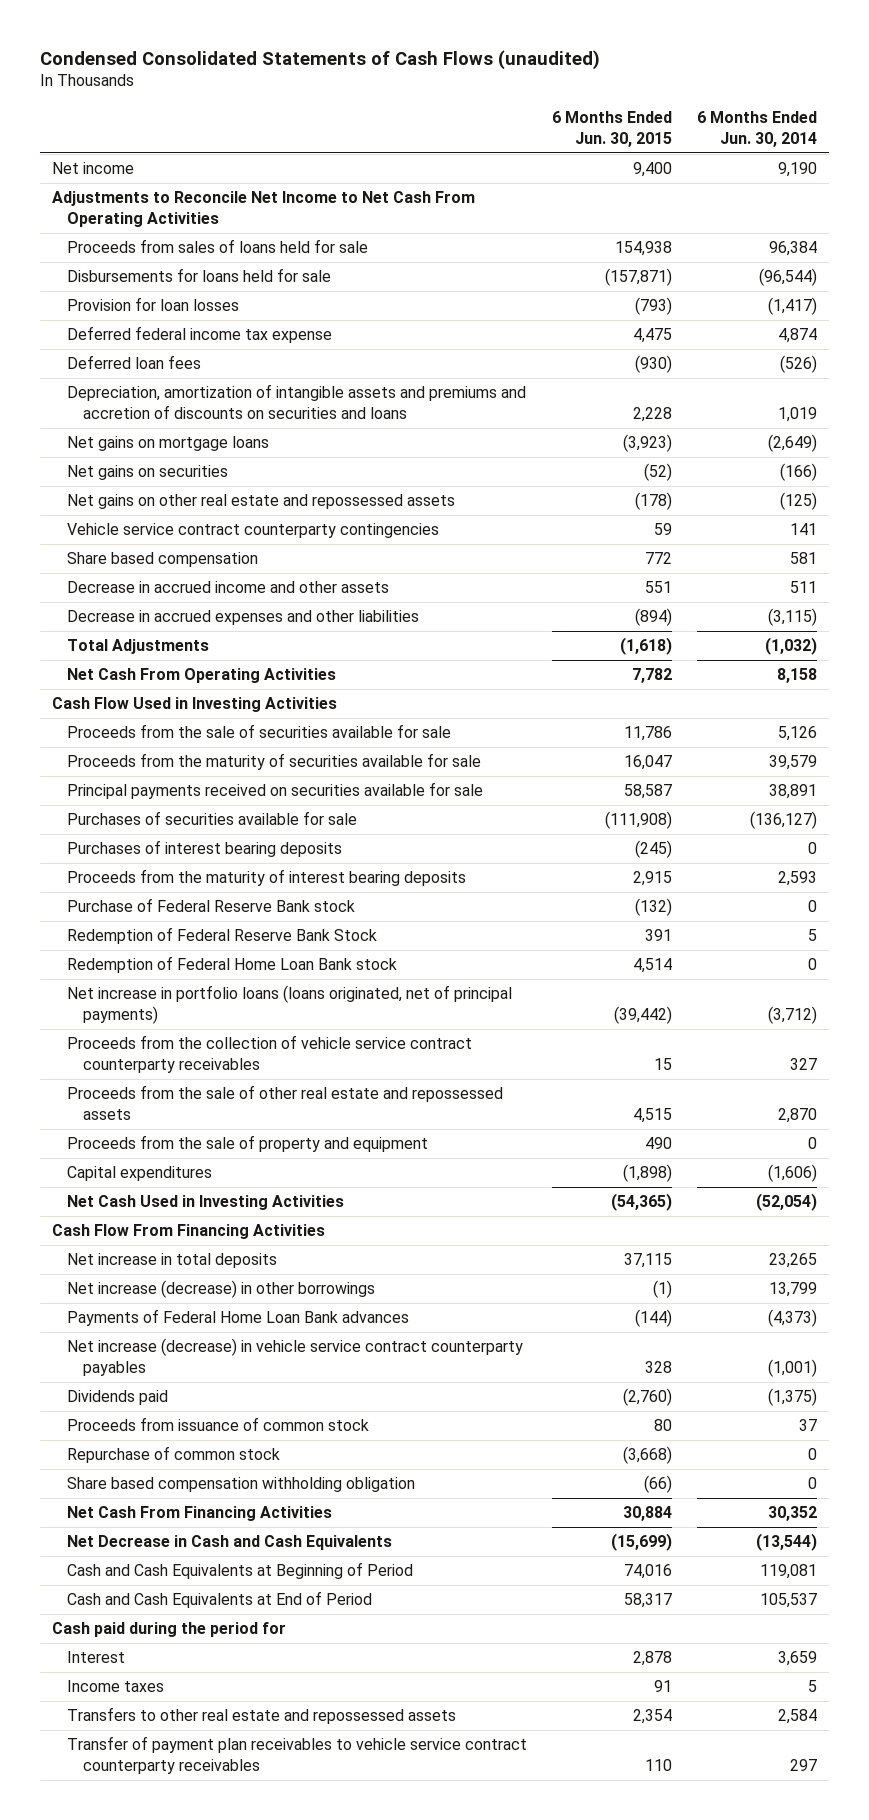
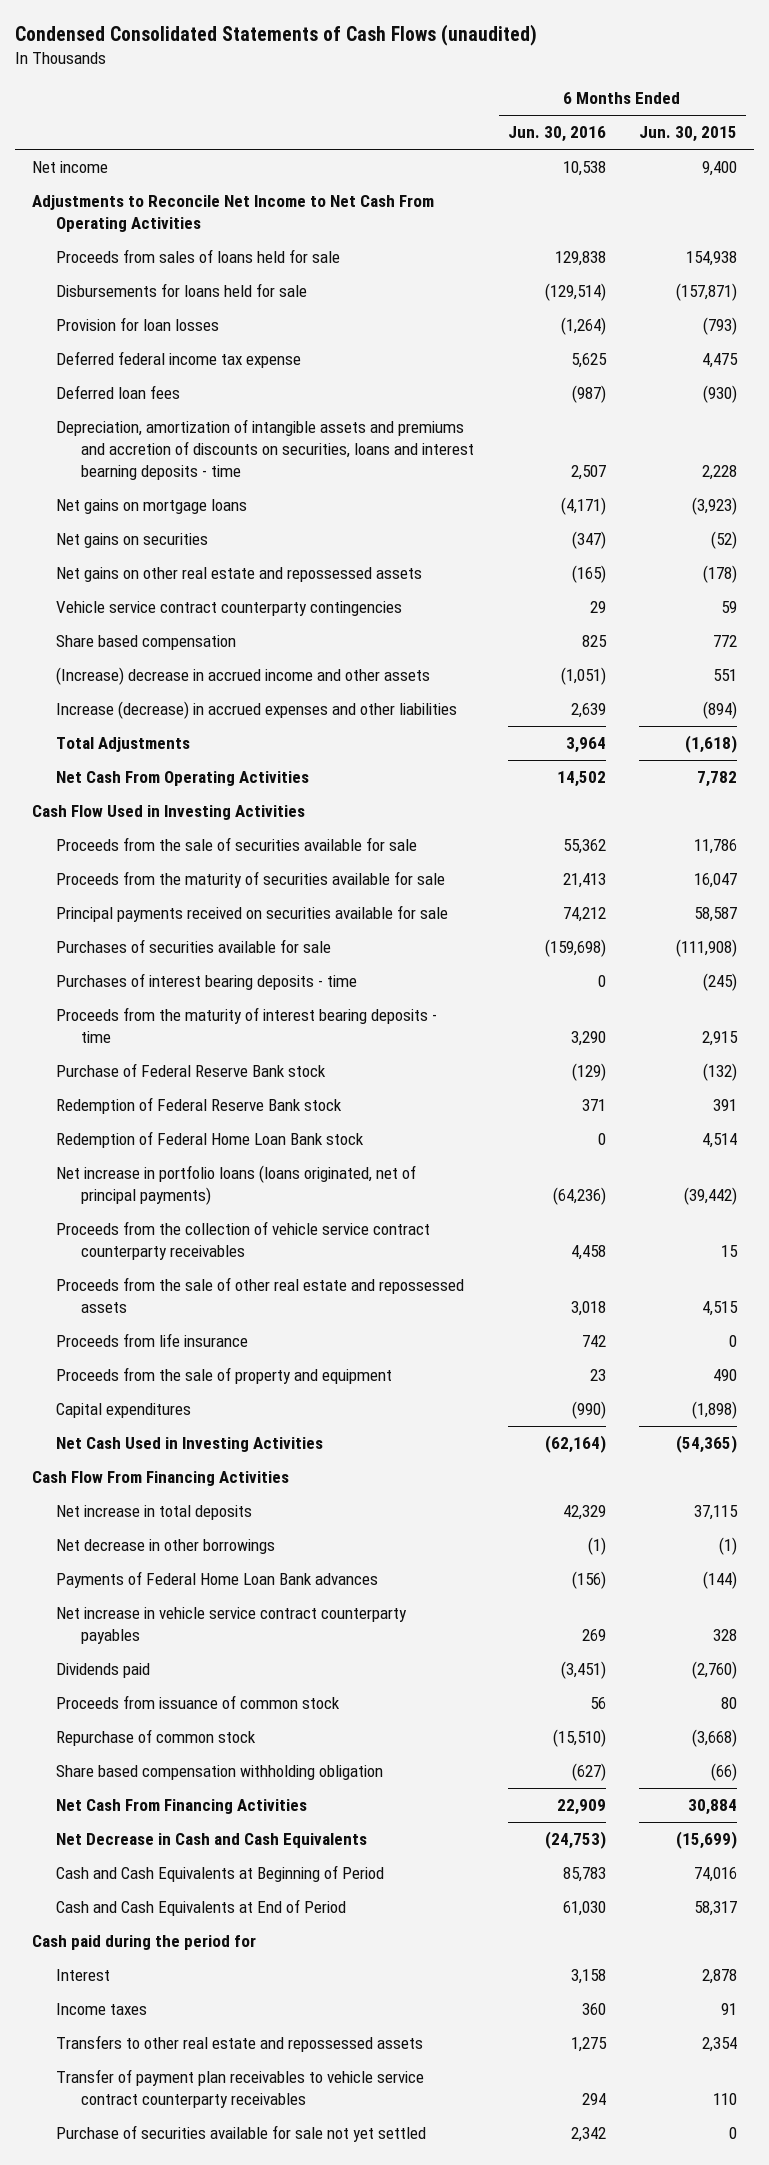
- | 6 Months Ended Jun. 30, 2015 | 6 Months Ended Jun. 30, 2014
+ | 6 Months Ended Jun. 30, 2016 | 6 Months Ended Jun. 30, 2015
- Depreciation, amortization of intangible assets and premiums and accretion of discounts on securities and loans | 2,228 | 1,019
+ Depreciation, amortization of intangible assets and premiums and accretion of discounts on securities, loans and interest bearning deposits - time | 2,507 | 2,228
- Decrease in accrued income and other assets | 551 | 511
- Decrease in accrued expenses and other liabilities | (894) | (3,115)
+ (Increase) decrease in accrued income and other assets | (1,051) | 551
+ Increase (decrease) in accrued expenses and other liabilities | 2,639 | (894)
- Purchases of interest bearing deposits | (245) | 0
- Proceeds from the maturity of interest bearing deposits | 2,915 | 2,593
+ Purchases of interest bearing deposits - time | 0 | (245)
+ Proceeds from the maturity of interest bearing deposits - time | 3,290 | 2,915
- Redemption of Federal Reserve Bank Stock | 391 | 5
+ Redemption of Federal Reserve Bank stock | 371 | 391
+ Proceeds from life insurance | 742 | 0
- Net increase (decrease) in other borrowings | (1) | 13,799
+ Net decrease in other borrowings | (1) | (1)
- Net increase (decrease) in vehicle service contract counterparty payables | 328 | (1,001)
+ Net increase in vehicle service contract counterparty payables | 269 | 328
+ Purchase of securities available for sale not yet settled | 2,342 | 0

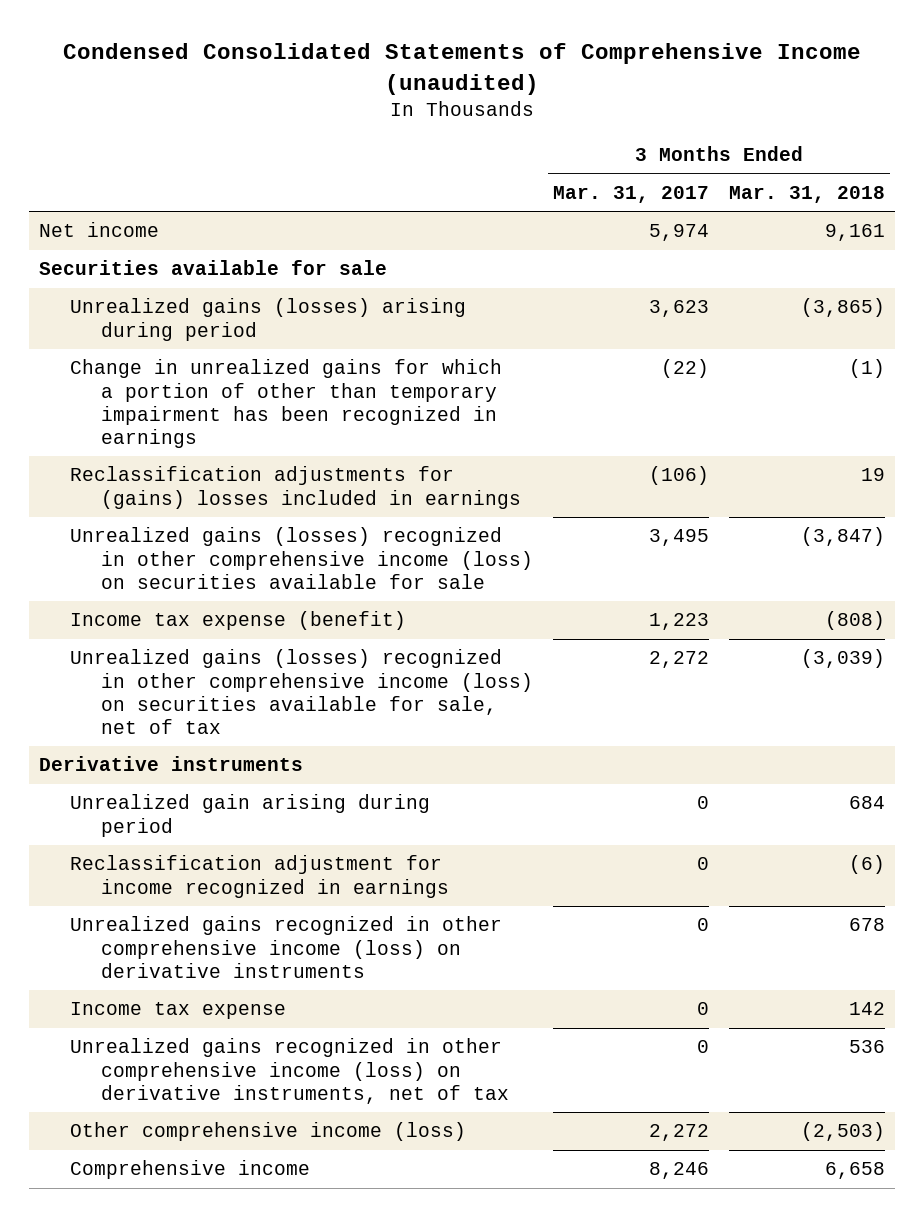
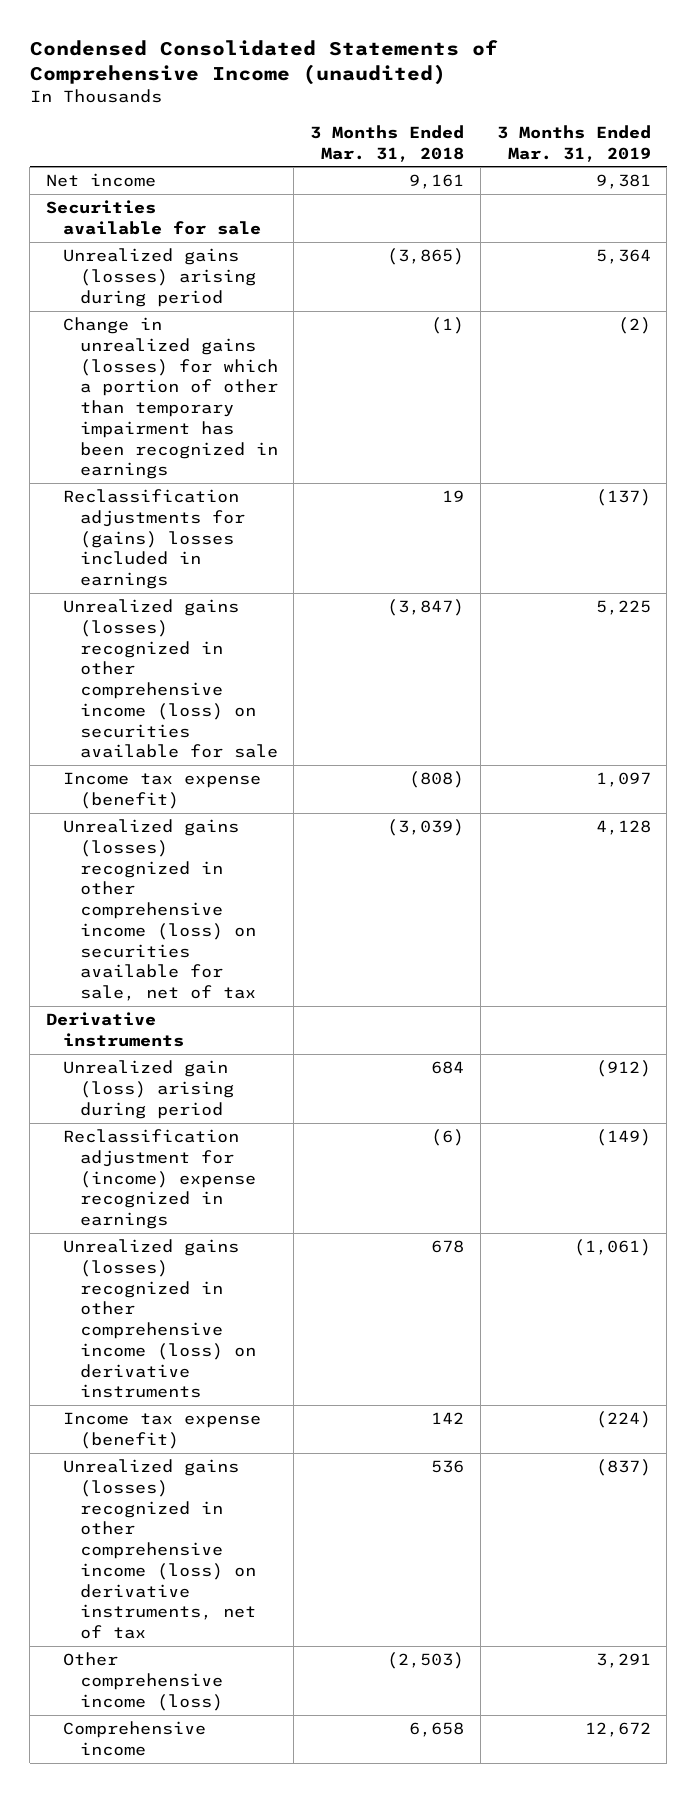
- | 3 Months Ended Mar. 31, 2017 | 3 Months Ended Mar. 31, 2018
+ | 3 Months Ended Mar. 31, 2018 | 3 Months Ended Mar. 31, 2019
- Change in unrealized gains for which a portion of other than temporary impairment has been recognized in earnings | (22) | (1)
+ Change in unrealized gains (losses) for which a portion of other than temporary impairment has been recognized in earnings | (1) | (2)
- Unrealized gain arising during period | 0 | 684
- Reclassification adjustment for income recognized in earnings | 0 | (6)
- Unrealized gains recognized in other comprehensive income (loss) on derivative instruments | 0 | 678
- Income tax expense | 0 | 142
- Unrealized gains recognized in other comprehensive income (loss) on derivative instruments, net of tax | 0 | 536
+ Unrealized gain (loss) arising during period | 684 | (912)
+ Reclassification adjustment for (income) expense recognized in earnings | (6) | (149)
+ Unrealized gains (losses) recognized in other comprehensive income (loss) on derivative instruments | 678 | (1,061)
+ Income tax expense (benefit) | 142 | (224)
+ Unrealized gains (losses) recognized in other comprehensive income (loss) on derivative instruments, net of tax | 536 | (837)

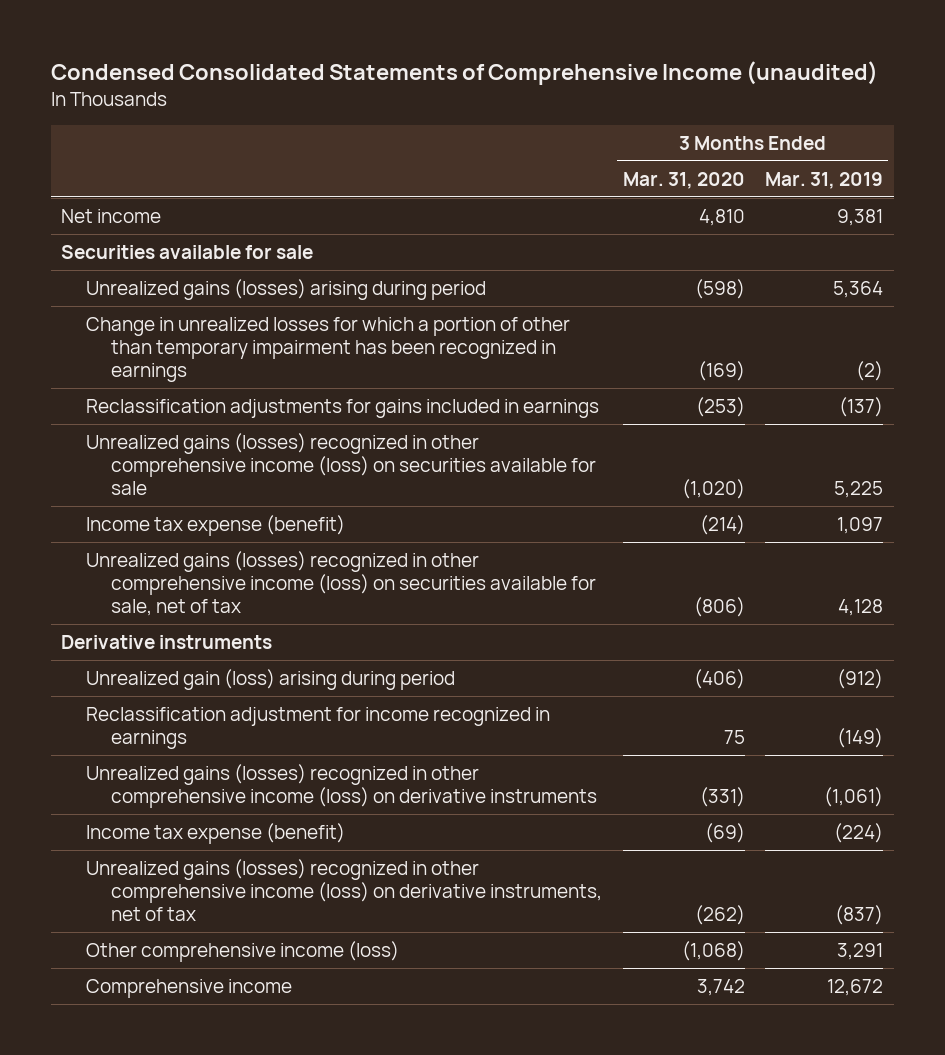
- | 3 Months Ended Mar. 31, 2018 | 3 Months Ended Mar. 31, 2019
+ | 3 Months Ended Mar. 31, 2020 | 3 Months Ended Mar. 31, 2019
- Change in unrealized gains (losses) for which a portion of other than temporary impairment has been recognized in earnings | (1) | (2)
- Reclassification adjustments for (gains) losses included in earnings | 19 | (137)
+ Change in unrealized losses for which a portion of other than temporary impairment has been recognized in earnings | (169) | (2)
+ Reclassification adjustments for gains included in earnings | (253) | (137)
- Reclassification adjustment for (income) expense recognized in earnings | (6) | (149)
+ Reclassification adjustment for income recognized in earnings | 75 | (149)

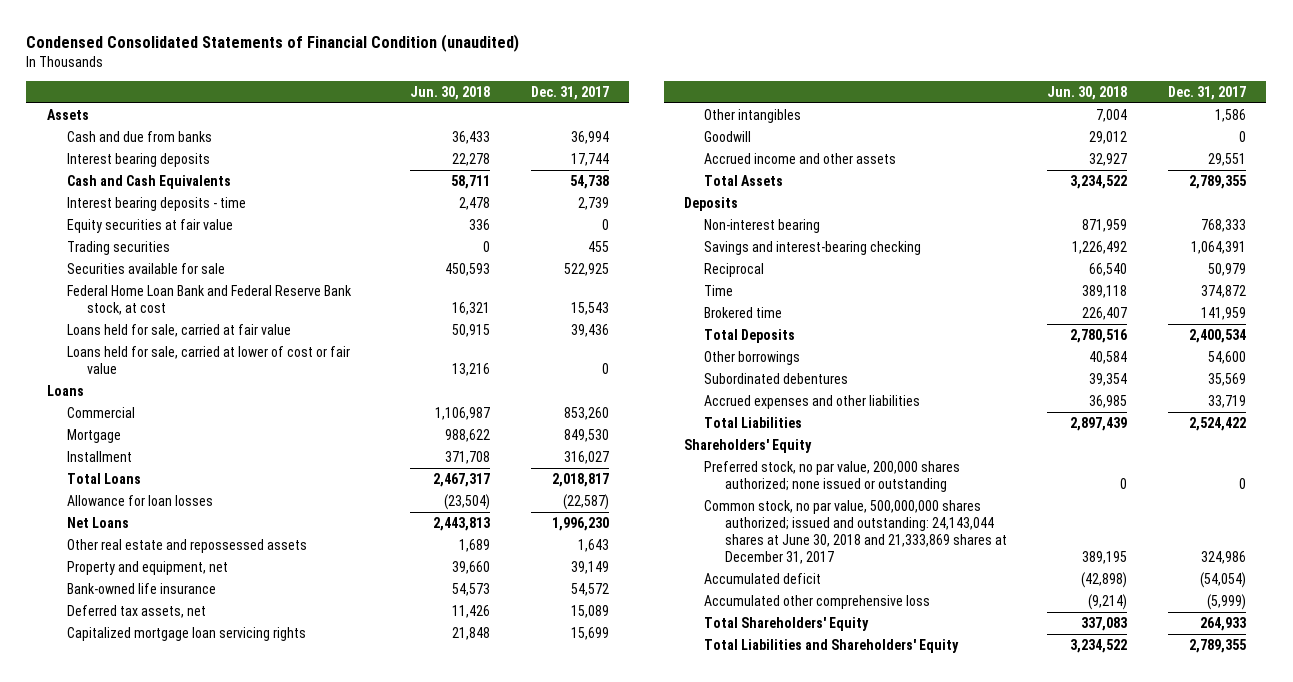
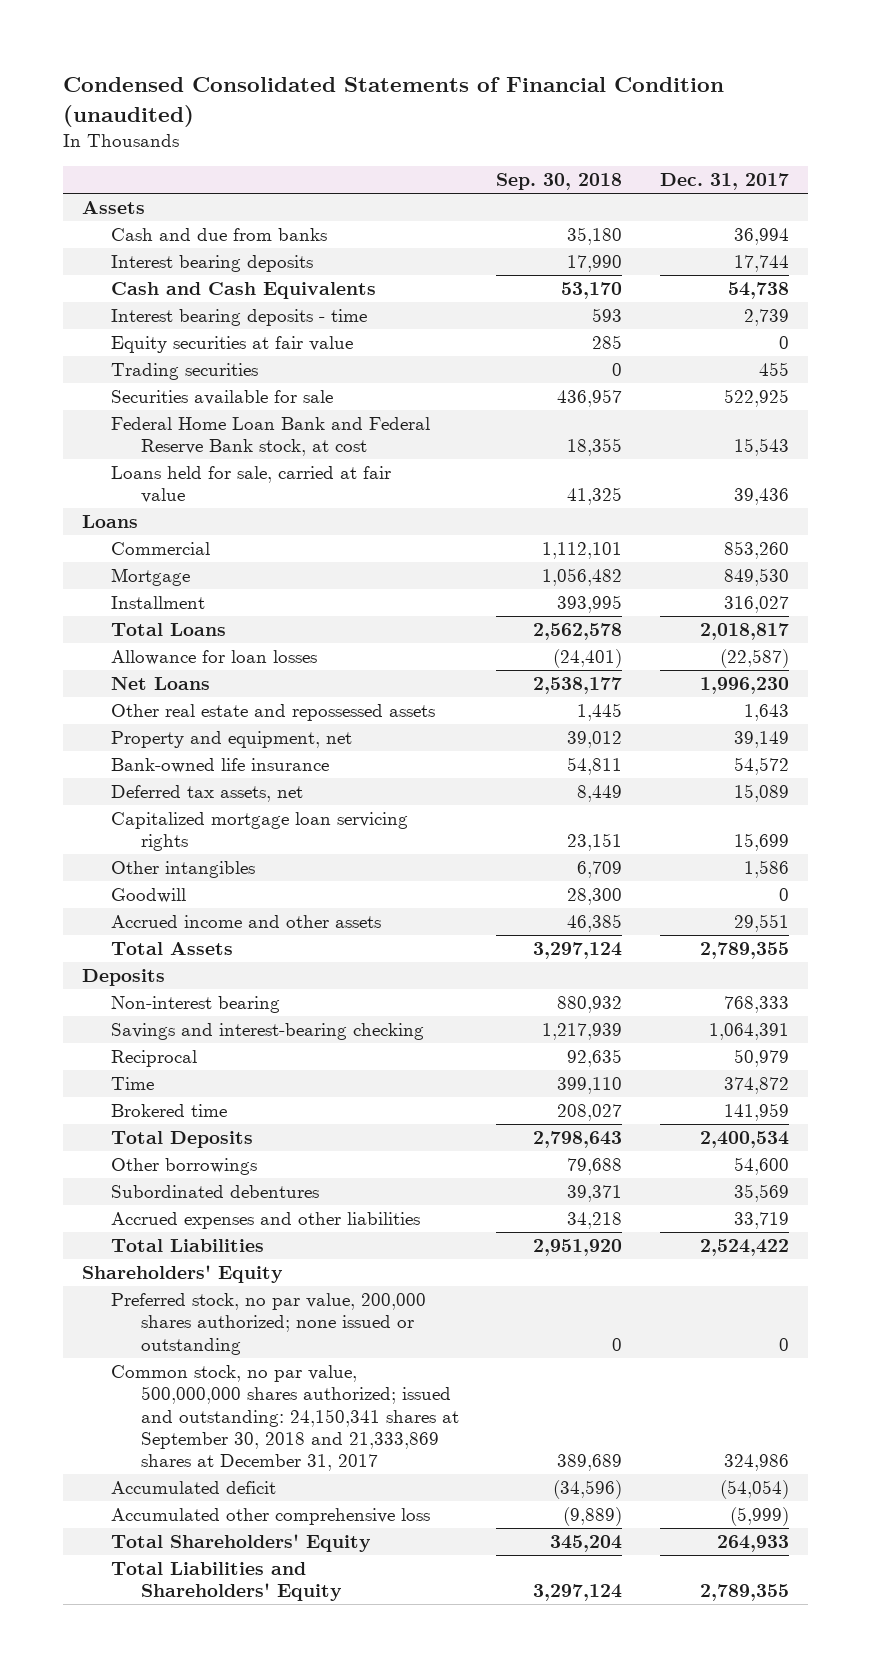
- | Jun. 30, 2018 | Dec. 31, 2017
+ | Sep. 30, 2018 | Dec. 31, 2017
- Loans held for sale, carried at lower of cost or fair value | 13,216 | 0
- Common stock, no par value, 500,000,000 shares authorized; issued and outstanding: 24,143,044 shares at June 30, 2018 and 21,333,869 shares at December 31, 2017 | 389,195 | 324,986
+ Common stock, no par value, 500,000,000 shares authorized; issued and outstanding: 24,150,341 shares at September 30, 2018 and 21,333,869 shares at December 31, 2017 | 389,689 | 324,986

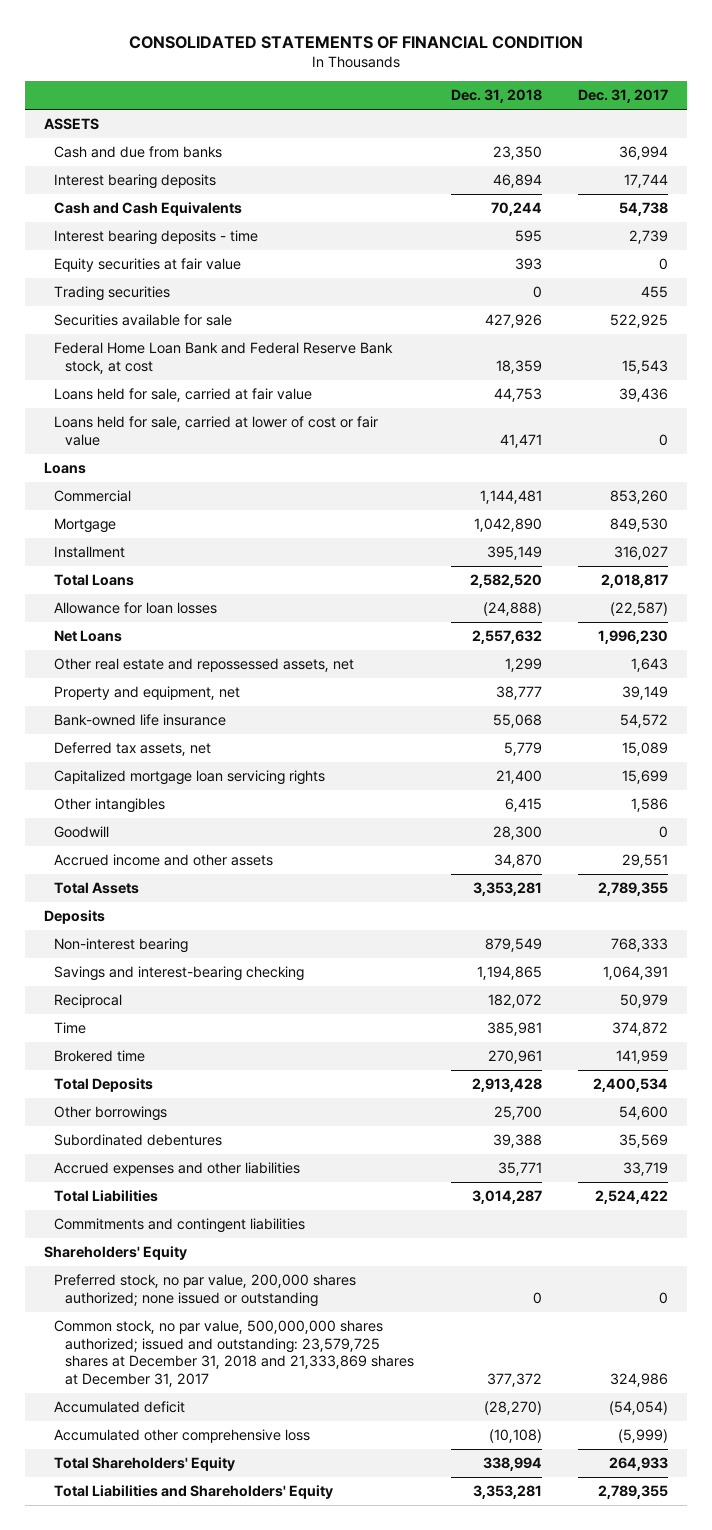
- Condensed Consolidated Statements of Financial Condition (unaudited)
+ CONSOLIDATED STATEMENTS OF FINANCIAL CONDITION
- | Sep. 30, 2018 | Dec. 31, 2017
+ | Dec. 31, 2018 | Dec. 31, 2017
- Assets
+ ASSETS
+ Loans held for sale, carried at lower of cost or fair value | 41,471 | 0
- Other real estate and repossessed assets | 1,445 | 1,643
+ Other real estate and repossessed assets, net | 1,299 | 1,643
+ Commitments and contingent liabilities
- Common stock, no par value, 500,000,000 shares authorized; issued and outstanding: 24,150,341 shares at September 30, 2018 and 21,333,869 shares at December 31, 2017 | 389,689 | 324,986
+ Common stock, no par value, 500,000,000 shares authorized; issued and outstanding: 23,579,725 shares at December 31, 2018 and 21,333,869 shares at December 31, 2017 | 377,372 | 324,986

